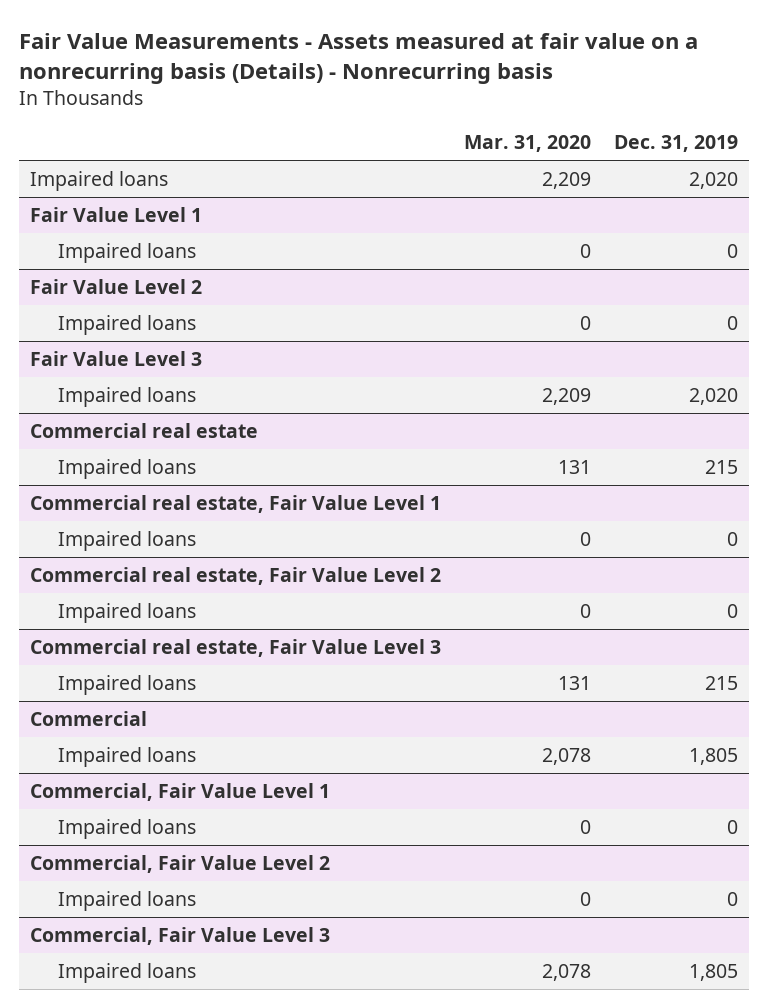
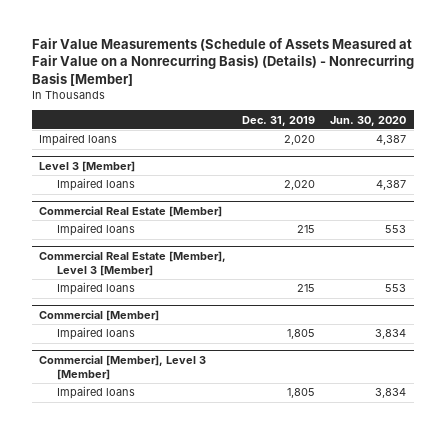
- Fair Value Measurements - Assets measured at fair value on a nonrecurring basis (Details) - Nonrecurring basis
+ Fair Value Measurements (Schedule of Assets Measured at Fair Value on a Nonrecurring Basis) (Details) - Nonrecurring Basis [Member]
- | Mar. 31, 2020 | Dec. 31, 2019
+ | Dec. 31, 2019 | Jun. 30, 2020
- Fair Value Level 1
- Impaired loans | 0 | 0
- Fair Value Level 2
- Impaired loans | 0 | 0
- Fair Value Level 3
+ Level 3 [Member]
- Commercial real estate
+ Commercial Real Estate [Member]
- Commercial real estate, Fair Value Level 1
- Impaired loans | 0 | 0
- Commercial real estate, Fair Value Level 2
- Impaired loans | 0 | 0
- Commercial real estate, Fair Value Level 3
+ Commercial Real Estate [Member], Level 3 [Member]
- Commercial
+ Commercial [Member]
- Commercial, Fair Value Level 1
- Impaired loans | 0 | 0
- Commercial, Fair Value Level 2
- Impaired loans | 0 | 0
- Commercial, Fair Value Level 3
+ Commercial [Member], Level 3 [Member]

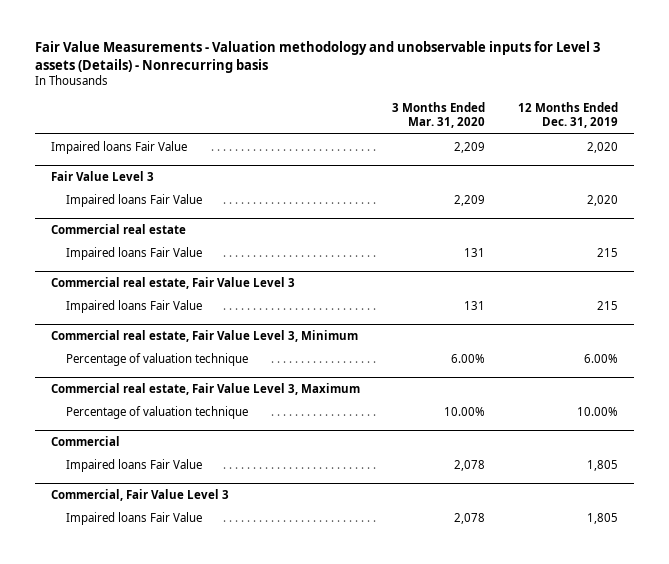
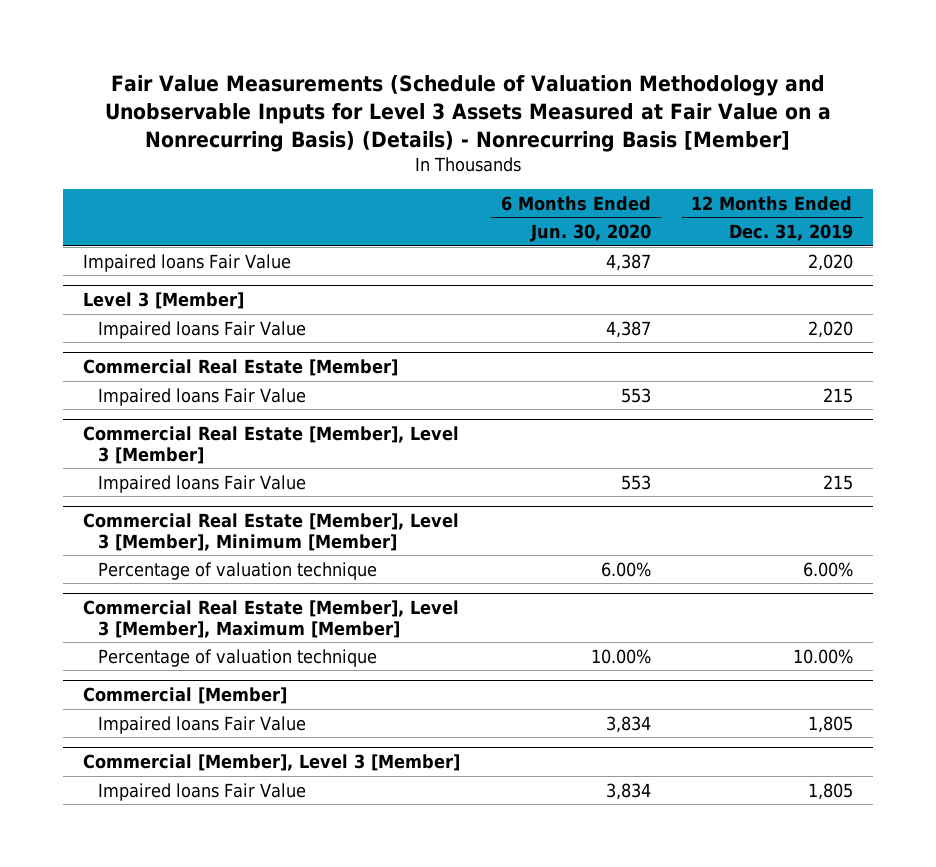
- Fair Value Measurements - Valuation methodology and unobservable inputs for Level 3 assets (Details) - Nonrecurring basis
+ Fair Value Measurements (Schedule of Valuation Methodology and Unobservable Inputs for Level 3 Assets Measured at Fair Value on a Nonrecurring Basis) (Details) - Nonrecurring Basis [Member]
- | 3 Months Ended Mar. 31, 2020 | 12 Months Ended Dec. 31, 2019
+ | 6 Months Ended Jun. 30, 2020 | 12 Months Ended Dec. 31, 2019
- Fair Value Level 3
+ Level 3 [Member]
- Commercial real estate
+ Commercial Real Estate [Member]
- Commercial real estate, Fair Value Level 3
+ Commercial Real Estate [Member], Level 3 [Member]
- Commercial real estate, Fair Value Level 3, Minimum
+ Commercial Real Estate [Member], Level 3 [Member], Minimum [Member]
- Commercial real estate, Fair Value Level 3, Maximum
+ Commercial Real Estate [Member], Level 3 [Member], Maximum [Member]
- Commercial
+ Commercial [Member]
- Commercial, Fair Value Level 3
+ Commercial [Member], Level 3 [Member]

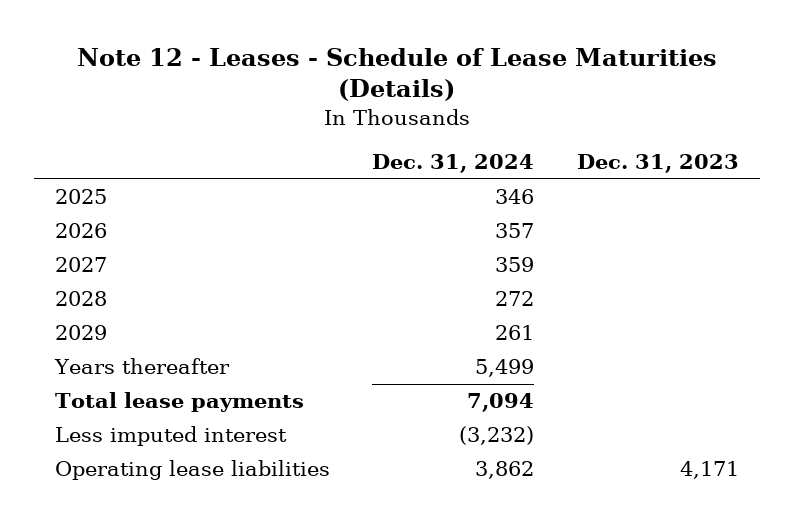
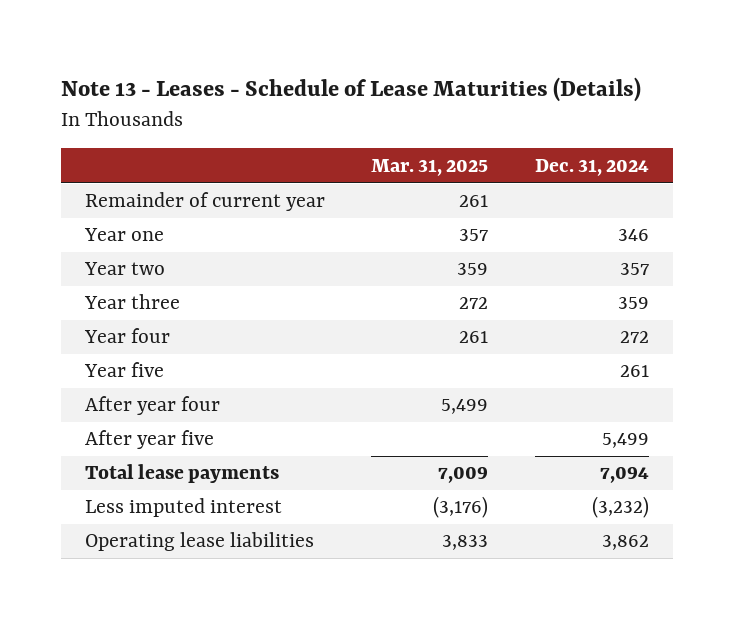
- Note 12 - Leases - Schedule of Lease Maturities (Details)
+ Note 13 - Leases - Schedule of Lease Maturities (Details)
- | Dec. 31, 2024 | Dec. 31, 2023
+ | Mar. 31, 2025 | Dec. 31, 2024
- 2025 | 346 |
- 2026 | 357 |
- 2027 | 359 |
- 2028 | 272 |
- 2029 | 261 |
- Years thereafter | 5,499 |
+ Remainder of current year | 261 |
+ Year one | 357 | 346
+ Year two | 359 | 357
+ Year three | 272 | 359
+ Year four | 261 | 272
+ Year five | | 261
+ After year four | 5,499 |
+ After year five | | 5,499

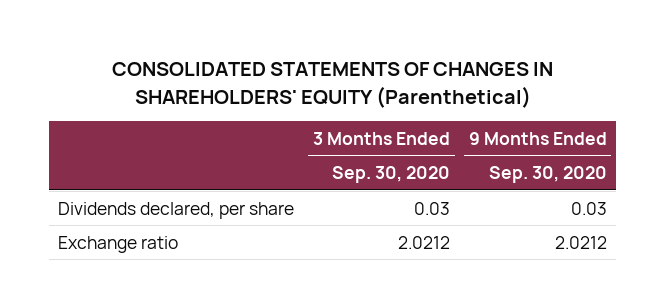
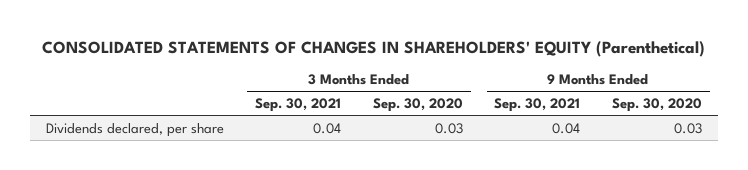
- | 3 Months Ended Sep. 30, 2020 | 9 Months Ended Sep. 30, 2020
+ | 3 Months Ended Sep. 30, 2021 | 3 Months Ended Sep. 30, 2020 | 9 Months Ended Sep. 30, 2021 | 9 Months Ended Sep. 30, 2020
- Exchange ratio | 2.0212 | 2.0212

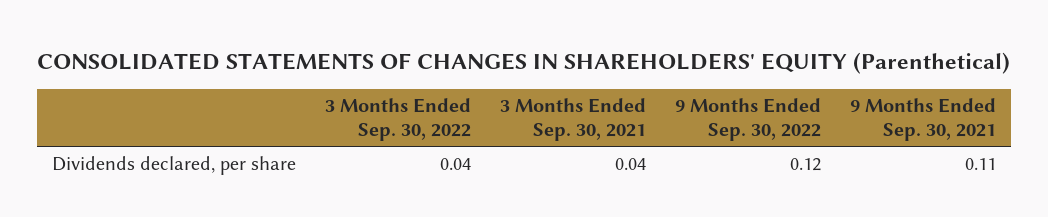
- | 3 Months Ended Sep. 30, 2021 | 3 Months Ended Sep. 30, 2020 | 9 Months Ended Sep. 30, 2021 | 9 Months Ended Sep. 30, 2020
+ | 3 Months Ended Sep. 30, 2022 | 3 Months Ended Sep. 30, 2021 | 9 Months Ended Sep. 30, 2022 | 9 Months Ended Sep. 30, 2021
- Dividends declared, per share | 0.04 | 0.03 | 0.04 | 0.03
+ Dividends declared, per share | 0.04 | 0.04 | 0.12 | 0.11

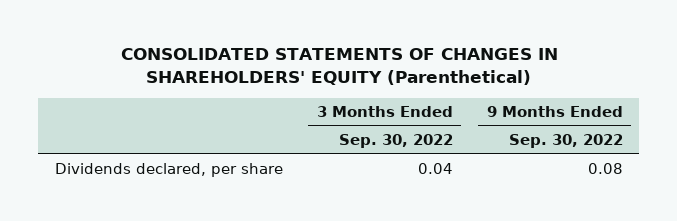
- | 3 Months Ended Sep. 30, 2022 | 3 Months Ended Sep. 30, 2021 | 9 Months Ended Sep. 30, 2022 | 9 Months Ended Sep. 30, 2021
+ | 3 Months Ended Sep. 30, 2022 | 9 Months Ended Sep. 30, 2022
- Dividends declared, per share | 0.04 | 0.04 | 0.12 | 0.11
+ Dividends declared, per share | 0.04 | 0.08

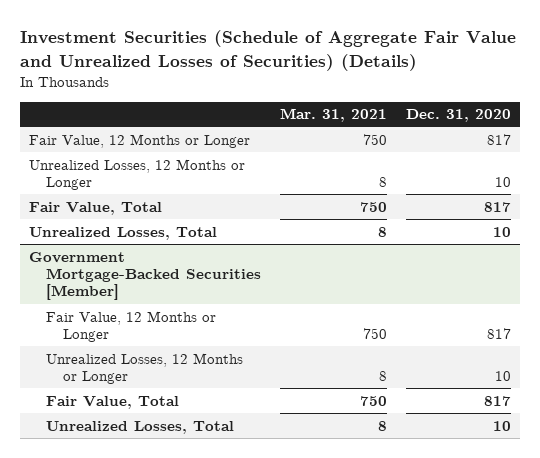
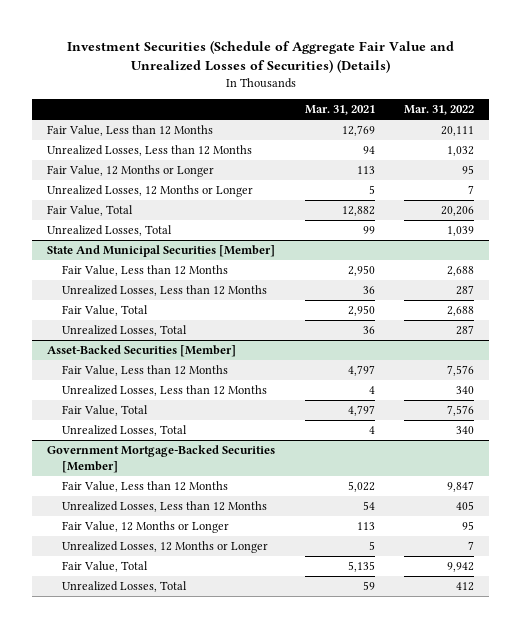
- | Mar. 31, 2021 | Dec. 31, 2020
+ | Mar. 31, 2021 | Mar. 31, 2022
- Fair Value, 12 Months or Longer | 750 | 817
- Unrealized Losses, 12 Months or Longer | 8 | 10
- Fair Value, Total | 750 | 817
- Unrealized Losses, Total | 8 | 10
+ Fair Value, Less than 12 Months | 12,769 | 20,111
+ Unrealized Losses, Less than 12 Months | 94 | 1,032
+ Fair Value, 12 Months or Longer | 113 | 95
+ Unrealized Losses, 12 Months or Longer | 5 | 7
+ Fair Value, Total | 12,882 | 20,206
+ Unrealized Losses, Total | 99 | 1,039
+ State And Municipal Securities [Member]
+ Fair Value, Less than 12 Months | 2,950 | 2,688
+ Unrealized Losses, Less than 12 Months | 36 | 287
+ Fair Value, Total | 2,950 | 2,688
+ Unrealized Losses, Total | 36 | 287
+ Asset-Backed Securities [Member]
+ Fair Value, Less than 12 Months | 4,797 | 7,576
+ Unrealized Losses, Less than 12 Months | 4 | 340
+ Fair Value, Total | 4,797 | 7,576
+ Unrealized Losses, Total | 4 | 340
@ Government Mortgage-Backed Securities [Member]
- Fair Value, 12 Months or Longer | 750 | 817
- Unrealized Losses, 12 Months or Longer | 8 | 10
- Fair Value, Total | 750 | 817
- Unrealized Losses, Total | 8 | 10
+ Fair Value, Less than 12 Months | 5,022 | 9,847
+ Unrealized Losses, Less than 12 Months | 54 | 405
+ Fair Value, 12 Months or Longer | 113 | 95
+ Unrealized Losses, 12 Months or Longer | 5 | 7
+ Fair Value, Total | 5,135 | 9,942
+ Unrealized Losses, Total | 59 | 412

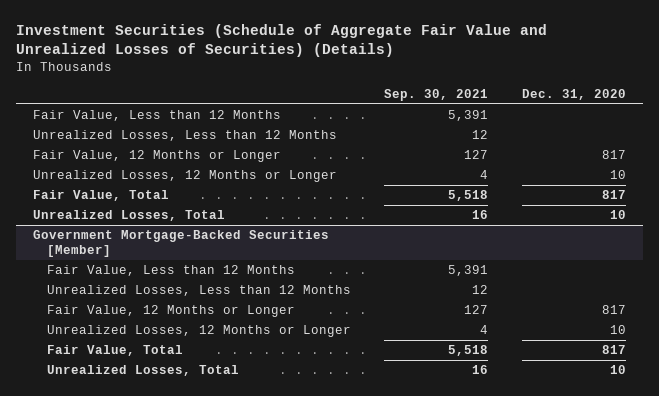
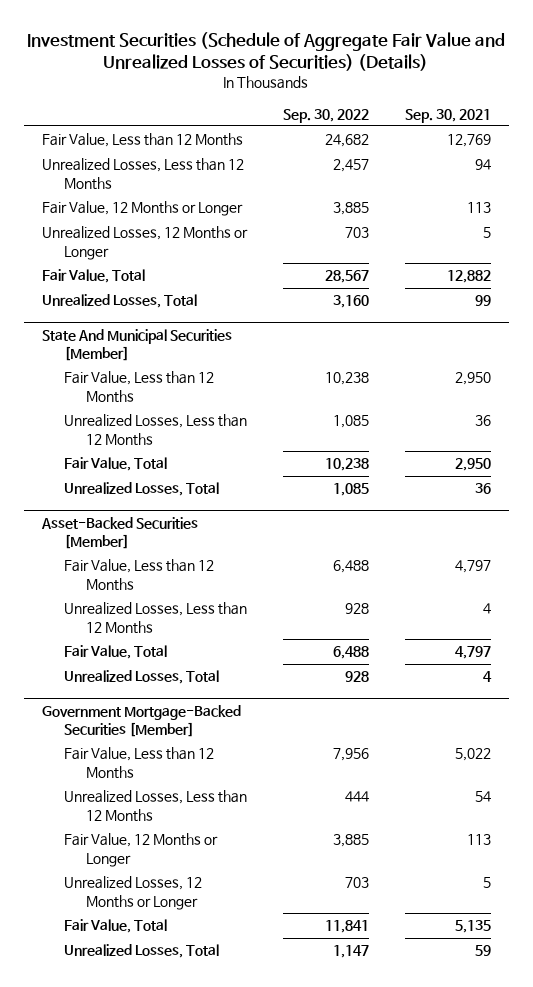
- | Sep. 30, 2021 | Dec. 31, 2020
+ | Sep. 30, 2022 | Sep. 30, 2021
- Fair Value, Less than 12 Months | 5,391 |
- Unrealized Losses, Less than 12 Months | 12 |
- Fair Value, 12 Months or Longer | 127 | 817
- Unrealized Losses, 12 Months or Longer | 4 | 10
- Fair Value, Total | 5,518 | 817
- Unrealized Losses, Total | 16 | 10
+ Fair Value, Less than 12 Months | 24,682 | 12,769
+ Unrealized Losses, Less than 12 Months | 2,457 | 94
+ Fair Value, 12 Months or Longer | 3,885 | 113
+ Unrealized Losses, 12 Months or Longer | 703 | 5
+ Fair Value, Total | 28,567 | 12,882
+ Unrealized Losses, Total | 3,160 | 99
+ State And Municipal Securities [Member]
+ Fair Value, Less than 12 Months | 10,238 | 2,950
+ Unrealized Losses, Less than 12 Months | 1,085 | 36
+ Fair Value, Total | 10,238 | 2,950
+ Unrealized Losses, Total | 1,085 | 36
+ Asset-Backed Securities [Member]
+ Fair Value, Less than 12 Months | 6,488 | 4,797
+ Unrealized Losses, Less than 12 Months | 928 | 4
+ Fair Value, Total | 6,488 | 4,797
+ Unrealized Losses, Total | 928 | 4
@ Government Mortgage-Backed Securities [Member]
- Fair Value, Less than 12 Months | 5,391 |
- Unrealized Losses, Less than 12 Months | 12 |
- Fair Value, 12 Months or Longer | 127 | 817
- Unrealized Losses, 12 Months or Longer | 4 | 10
- Fair Value, Total | 5,518 | 817
- Unrealized Losses, Total | 16 | 10
+ Fair Value, Less than 12 Months | 7,956 | 5,022
+ Unrealized Losses, Less than 12 Months | 444 | 54
+ Fair Value, 12 Months or Longer | 3,885 | 113
+ Unrealized Losses, 12 Months or Longer | 703 | 5
+ Fair Value, Total | 11,841 | 5,135
+ Unrealized Losses, Total | 1,147 | 59

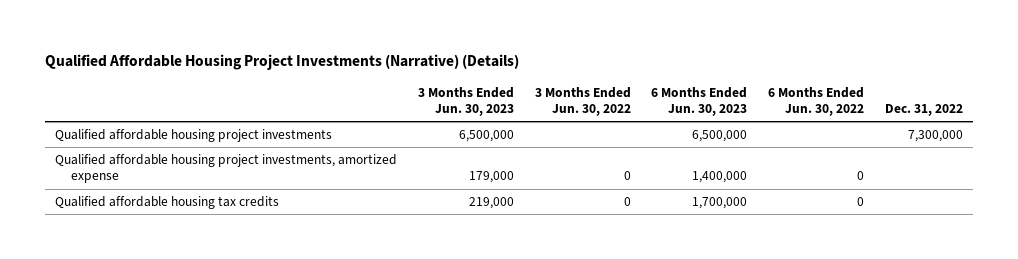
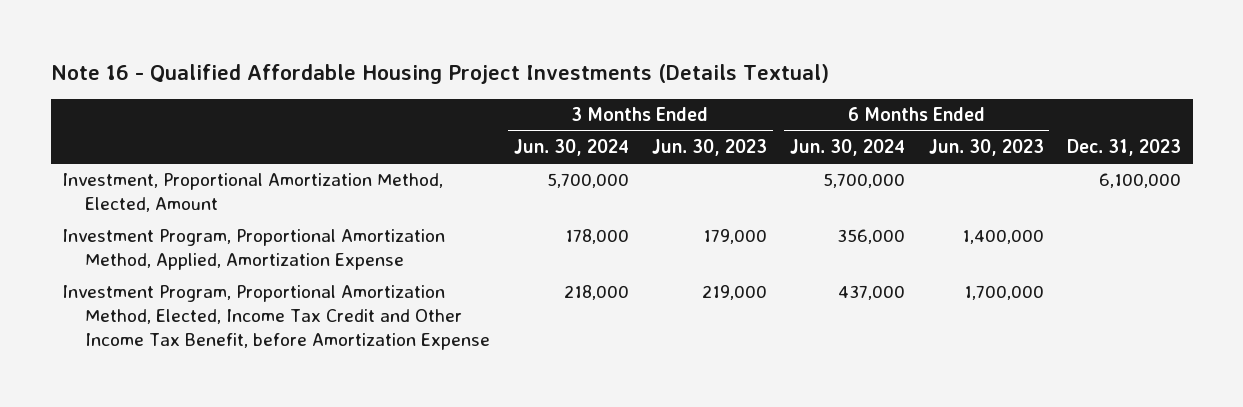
- Qualified Affordable Housing Project Investments (Narrative) (Details)
+ Note 16 - Qualified Affordable Housing Project Investments (Details Textual)
- | 3 Months Ended Jun. 30, 2023 | 3 Months Ended Jun. 30, 2022 | 6 Months Ended Jun. 30, 2023 | 6 Months Ended Jun. 30, 2022 | Dec. 31, 2022
+ | 3 Months Ended Jun. 30, 2024 | 3 Months Ended Jun. 30, 2023 | 6 Months Ended Jun. 30, 2024 | 6 Months Ended Jun. 30, 2023 | Dec. 31, 2023
- Qualified affordable housing project investments | 6,500,000 | | 6,500,000 | | 7,300,000
- Qualified affordable housing project investments, amortized expense | 179,000 | 0 | 1,400,000 | 0 |
- Qualified affordable housing tax credits | 219,000 | 0 | 1,700,000 | 0 |
+ Investment, Proportional Amortization Method, Elected, Amount | 5,700,000 | | 5,700,000 | | 6,100,000
+ Investment Program, Proportional Amortization Method, Applied, Amortization Expense | 178,000 | 179,000 | 356,000 | 1,400,000 |
+ Investment Program, Proportional Amortization Method, Elected, Income Tax Credit and Other Income Tax Benefit, before Amortization Expense | 218,000 | 219,000 | 437,000 | 1,700,000 |

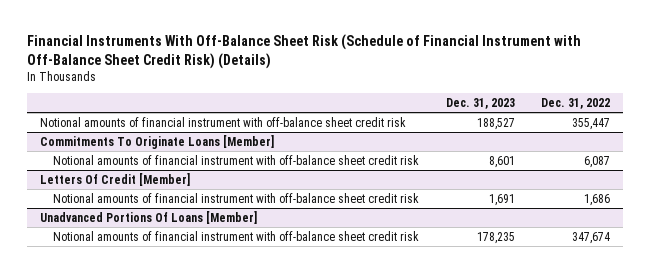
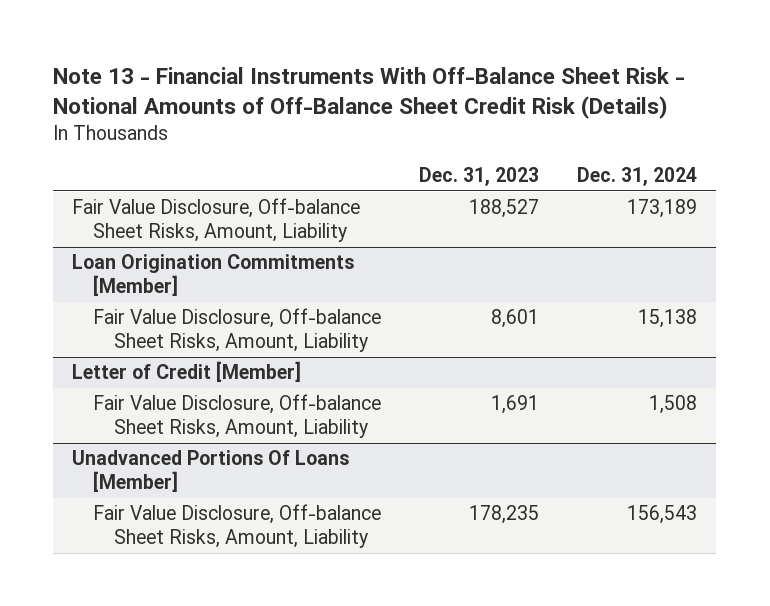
- Financial Instruments With Off-Balance Sheet Risk (Schedule of Financial Instrument with Off-Balance Sheet Credit Risk) (Details)
+ Note 13 - Financial Instruments With Off-Balance Sheet Risk - Notional Amounts of Off-Balance Sheet Credit Risk (Details)
- | Dec. 31, 2023 | Dec. 31, 2022
+ | Dec. 31, 2023 | Dec. 31, 2024
- Notional amounts of financial instrument with off-balance sheet credit risk | 188,527 | 355,447
- Commitments To Originate Loans [Member]
- Notional amounts of financial instrument with off-balance sheet credit risk | 8,601 | 6,087
- Letters Of Credit [Member]
- Notional amounts of financial instrument with off-balance sheet credit risk | 1,691 | 1,686
+ Fair Value Disclosure, Off-balance Sheet Risks, Amount, Liability | 188,527 | 173,189
+ Loan Origination Commitments [Member]
+ Fair Value Disclosure, Off-balance Sheet Risks, Amount, Liability | 8,601 | 15,138
+ Letter of Credit [Member]
+ Fair Value Disclosure, Off-balance Sheet Risks, Amount, Liability | 1,691 | 1,508
@ Unadvanced Portions Of Loans [Member]
- Notional amounts of financial instrument with off-balance sheet credit risk | 178,235 | 347,674
+ Fair Value Disclosure, Off-balance Sheet Risks, Amount, Liability | 178,235 | 156,543

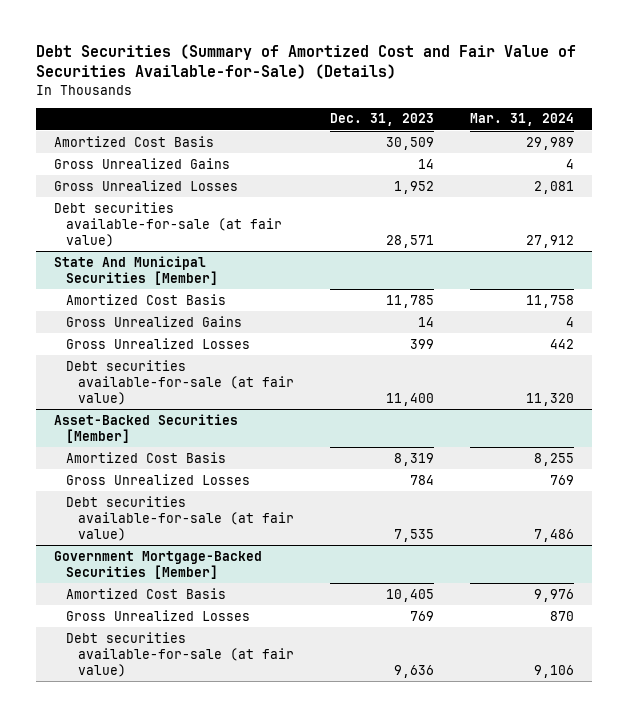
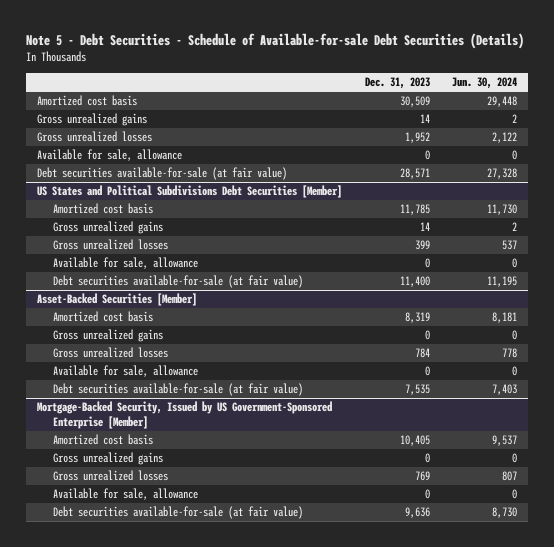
- Debt Securities (Summary of Amortized Cost and Fair Value of Securities Available-for-Sale) (Details)
+ Note 5 - Debt Securities - Schedule of Available-for-sale Debt Securities (Details)
- | Dec. 31, 2023 | Mar. 31, 2024
+ | Dec. 31, 2023 | Jun. 30, 2024
- Amortized Cost Basis | 30,509 | 29,989
- Gross Unrealized Gains | 14 | 4
- Gross Unrealized Losses | 1,952 | 2,081
+ Amortized cost basis | 30,509 | 29,448
+ Gross unrealized gains | 14 | 2
+ Gross unrealized losses | 1,952 | 2,122
+ Available for sale, allowance | 0 | 0
- State And Municipal Securities [Member]
- Amortized Cost Basis | 11,785 | 11,758
- Gross Unrealized Gains | 14 | 4
- Gross Unrealized Losses | 399 | 442
+ US States and Political Subdivisions Debt Securities [Member]
+ Amortized cost basis | 11,785 | 11,730
+ Gross unrealized gains | 14 | 2
+ Gross unrealized losses | 399 | 537
+ Available for sale, allowance | 0 | 0
@ Asset-Backed Securities [Member]
- Amortized Cost Basis | 8,319 | 8,255
- Gross Unrealized Losses | 784 | 769
+ Amortized cost basis | 8,319 | 8,181
+ Gross unrealized gains | 0 | 0
+ Gross unrealized losses | 784 | 778
+ Available for sale, allowance | 0 | 0
- Government Mortgage-Backed Securities [Member]
- Amortized Cost Basis | 10,405 | 9,976
- Gross Unrealized Losses | 769 | 870
+ Mortgage-Backed Security, Issued by US Government-Sponsored Enterprise [Member]
+ Amortized cost basis | 10,405 | 9,537
+ Gross unrealized gains | 0 | 0
+ Gross unrealized losses | 769 | 807
+ Available for sale, allowance | 0 | 0

